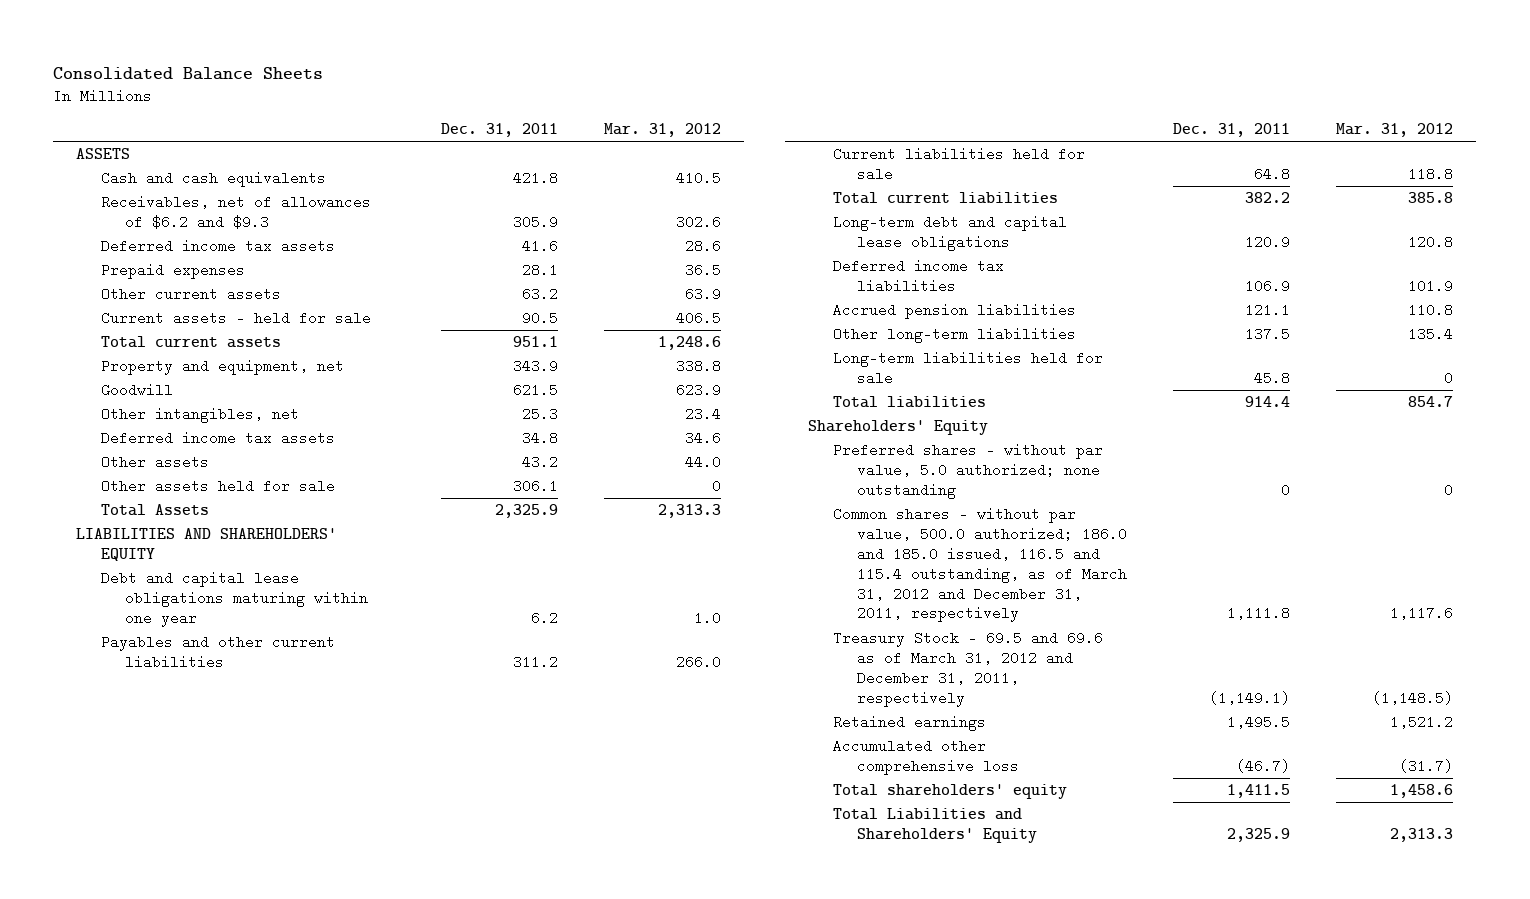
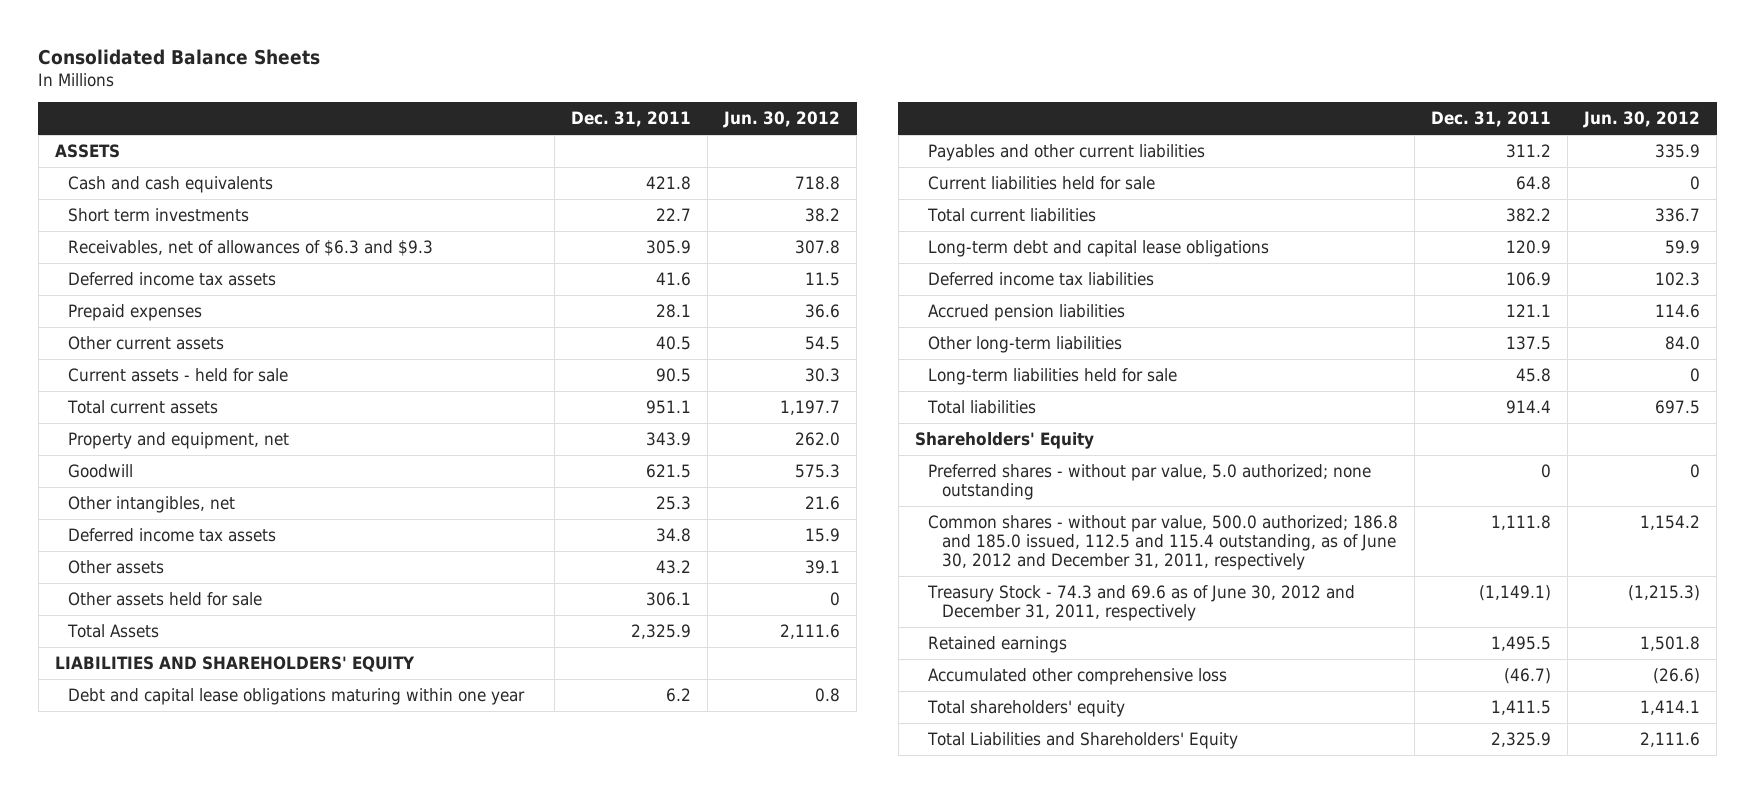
- | Dec. 31, 2011 | Mar. 31, 2012
+ | Dec. 31, 2011 | Jun. 30, 2012
- Receivables, net of allowances of $6.2 and $9.3 | 305.9 | 302.6
+ Short term investments | 22.7 | 38.2
+ Receivables, net of allowances of $6.3 and $9.3 | 305.9 | 307.8
- Other current assets | 63.2 | 63.9
+ Other current assets | 40.5 | 54.5
- Common shares - without par value, 500.0 authorized; 186.0 and 185.0 issued, 116.5 and 115.4 outstanding, as of March 31, 2012 and December 31, 2011, respectively | 1,111.8 | 1,117.6
- Treasury Stock - 69.5 and 69.6 as of March 31, 2012 and December 31, 2011, respectively | (1,149.1) | (1,148.5)
+ Common shares - without par value, 500.0 authorized; 186.8 and 185.0 issued, 112.5 and 115.4 outstanding, as of June 30, 2012 and December 31, 2011, respectively | 1,111.8 | 1,154.2
+ Treasury Stock - 74.3 and 69.6 as of June 30, 2012 and December 31, 2011, respectively | (1,149.1) | (1,215.3)

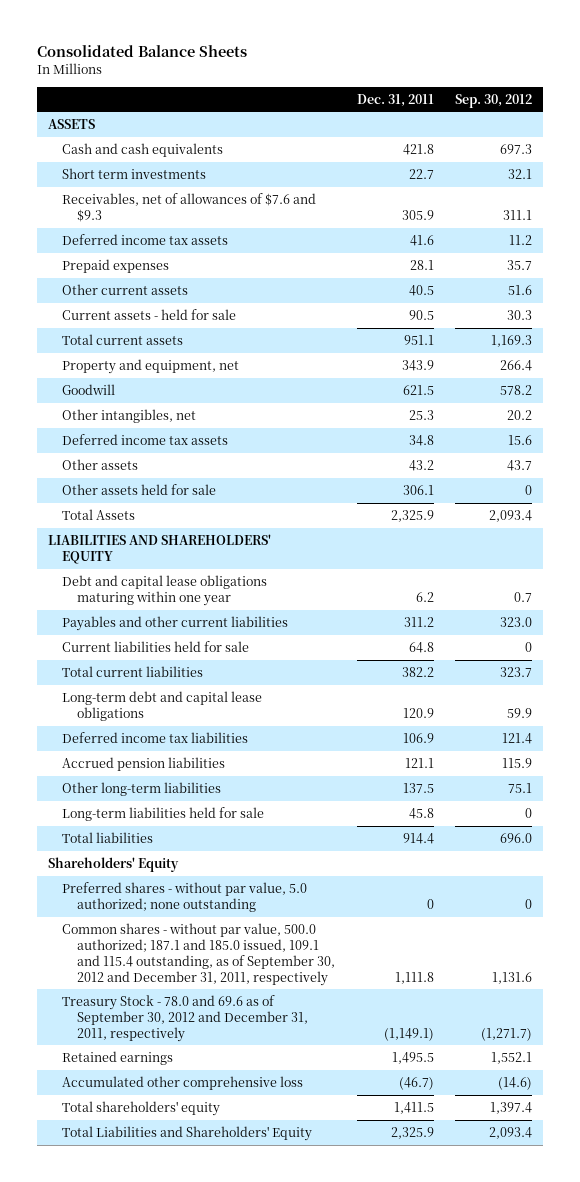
- | Dec. 31, 2011 | Jun. 30, 2012
+ | Dec. 31, 2011 | Sep. 30, 2012
- Receivables, net of allowances of $6.3 and $9.3 | 305.9 | 307.8
+ Receivables, net of allowances of $7.6 and $9.3 | 305.9 | 311.1
- Common shares - without par value, 500.0 authorized; 186.8 and 185.0 issued, 112.5 and 115.4 outstanding, as of June 30, 2012 and December 31, 2011, respectively | 1,111.8 | 1,154.2
- Treasury Stock - 74.3 and 69.6 as of June 30, 2012 and December 31, 2011, respectively | (1,149.1) | (1,215.3)
+ Common shares - without par value, 500.0 authorized; 187.1 and 185.0 issued, 109.1 and 115.4 outstanding, as of September 30, 2012 and December 31, 2011, respectively | 1,111.8 | 1,131.6
+ Treasury Stock - 78.0 and 69.6 as of September 30, 2012 and December 31, 2011, respectively | (1,149.1) | (1,271.7)

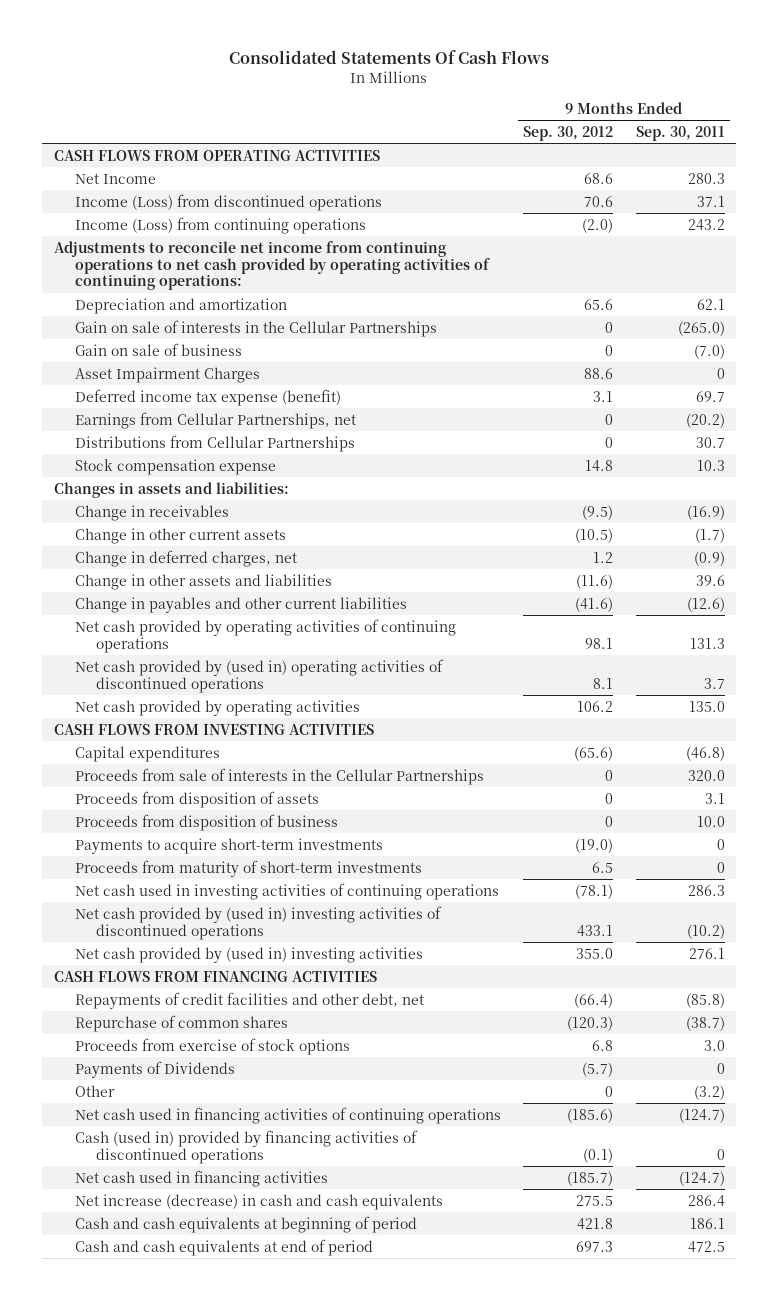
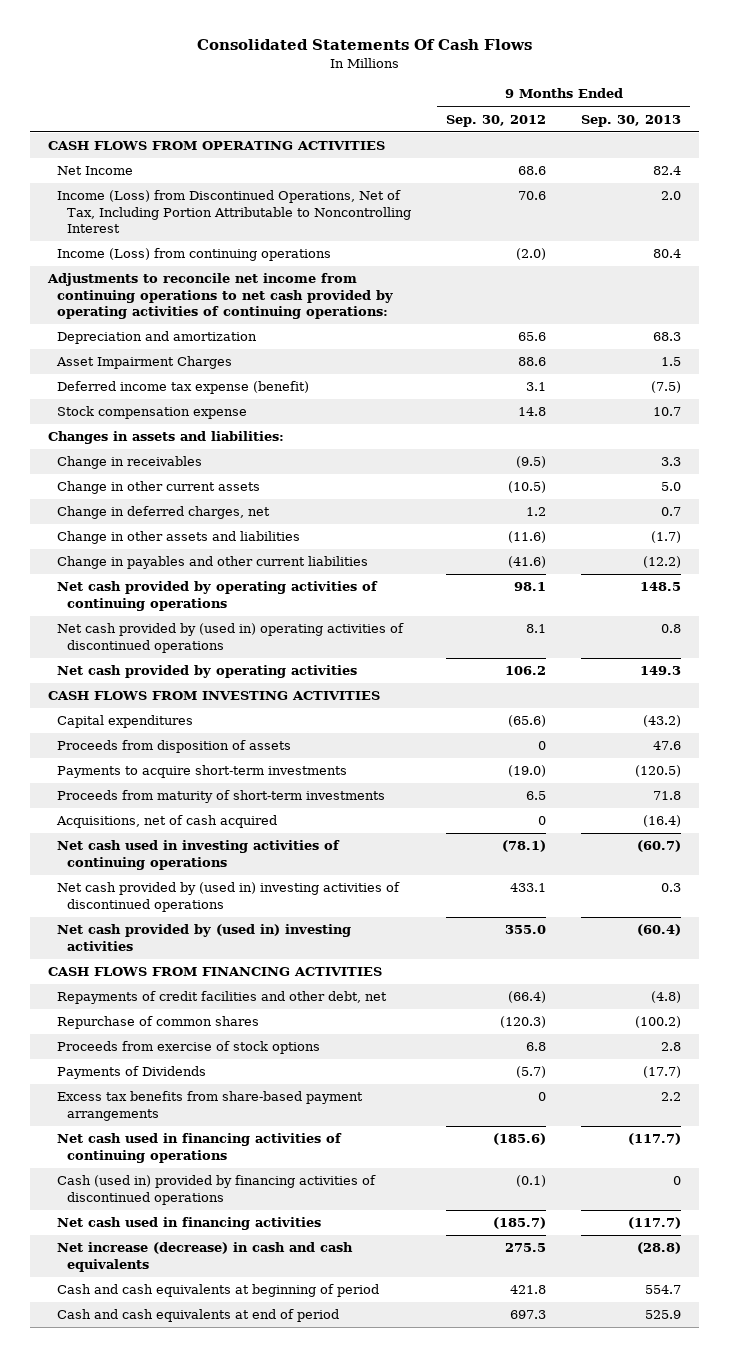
- | 9 Months Ended Sep. 30, 2012 | 9 Months Ended Sep. 30, 2011
+ | 9 Months Ended Sep. 30, 2012 | 9 Months Ended Sep. 30, 2013
- Income (Loss) from discontinued operations | 70.6 | 37.1
+ Income (Loss) from Discontinued Operations, Net of Tax, Including Portion Attributable to Noncontrolling Interest | 70.6 | 2.0
- Gain on sale of interests in the Cellular Partnerships | 0 | (265.0)
- Gain on sale of business | 0 | (7.0)
- Earnings from Cellular Partnerships, net | 0 | (20.2)
- Distributions from Cellular Partnerships | 0 | 30.7
- Proceeds from sale of interests in the Cellular Partnerships | 0 | 320.0
- Proceeds from disposition of business | 0 | 10.0
+ Acquisitions, net of cash acquired | 0 | (16.4)
- Other | 0 | (3.2)
+ Excess tax benefits from share-based payment arrangements | 0 | 2.2

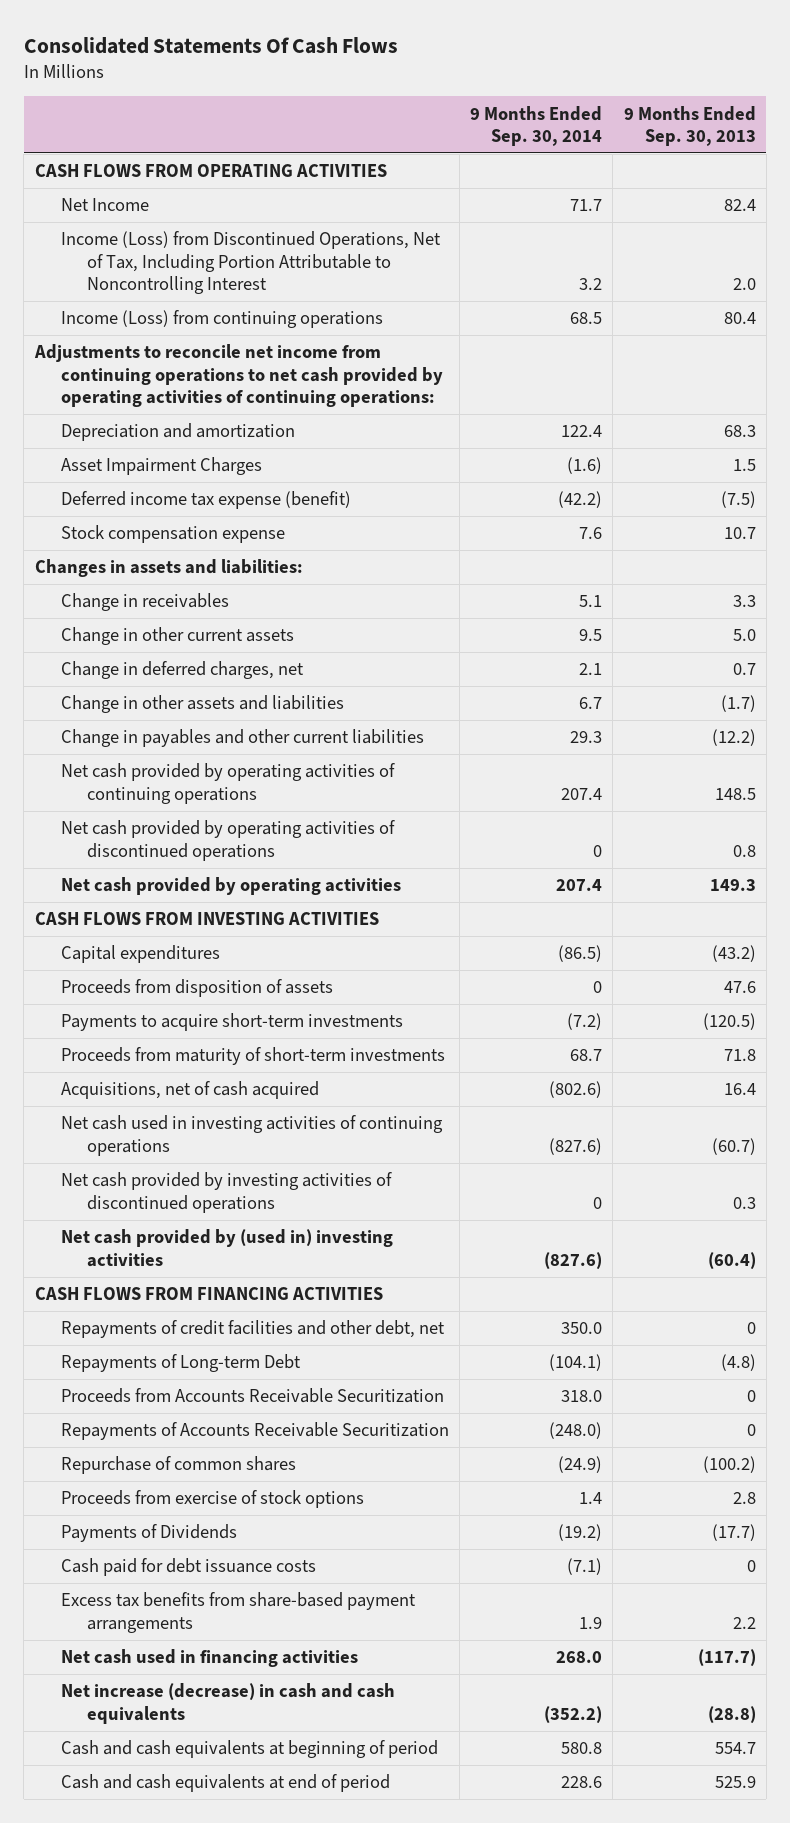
- | 9 Months Ended Sep. 30, 2012 | 9 Months Ended Sep. 30, 2013
+ | 9 Months Ended Sep. 30, 2014 | 9 Months Ended Sep. 30, 2013
- Net cash provided by (used in) operating activities of discontinued operations | 8.1 | 0.8
+ Net cash provided by operating activities of discontinued operations | 0 | 0.8
- Acquisitions, net of cash acquired | 0 | (16.4)
+ Acquisitions, net of cash acquired | (802.6) | 16.4
- Net cash provided by (used in) investing activities of discontinued operations | 433.1 | 0.3
+ Net cash provided by investing activities of discontinued operations | 0 | 0.3
- Repayments of credit facilities and other debt, net | (66.4) | (4.8)
+ Repayments of credit facilities and other debt, net | 350.0 | 0
+ Repayments of Long-term Debt | (104.1) | (4.8)
+ Proceeds from Accounts Receivable Securitization | 318.0 | 0
+ Repayments of Accounts Receivable Securitization | (248.0) | 0
+ Cash paid for debt issuance costs | (7.1) | 0
- Net cash used in financing activities of continuing operations | (185.6) | (117.7)
- Cash (used in) provided by financing activities of discontinued operations | (0.1) | 0

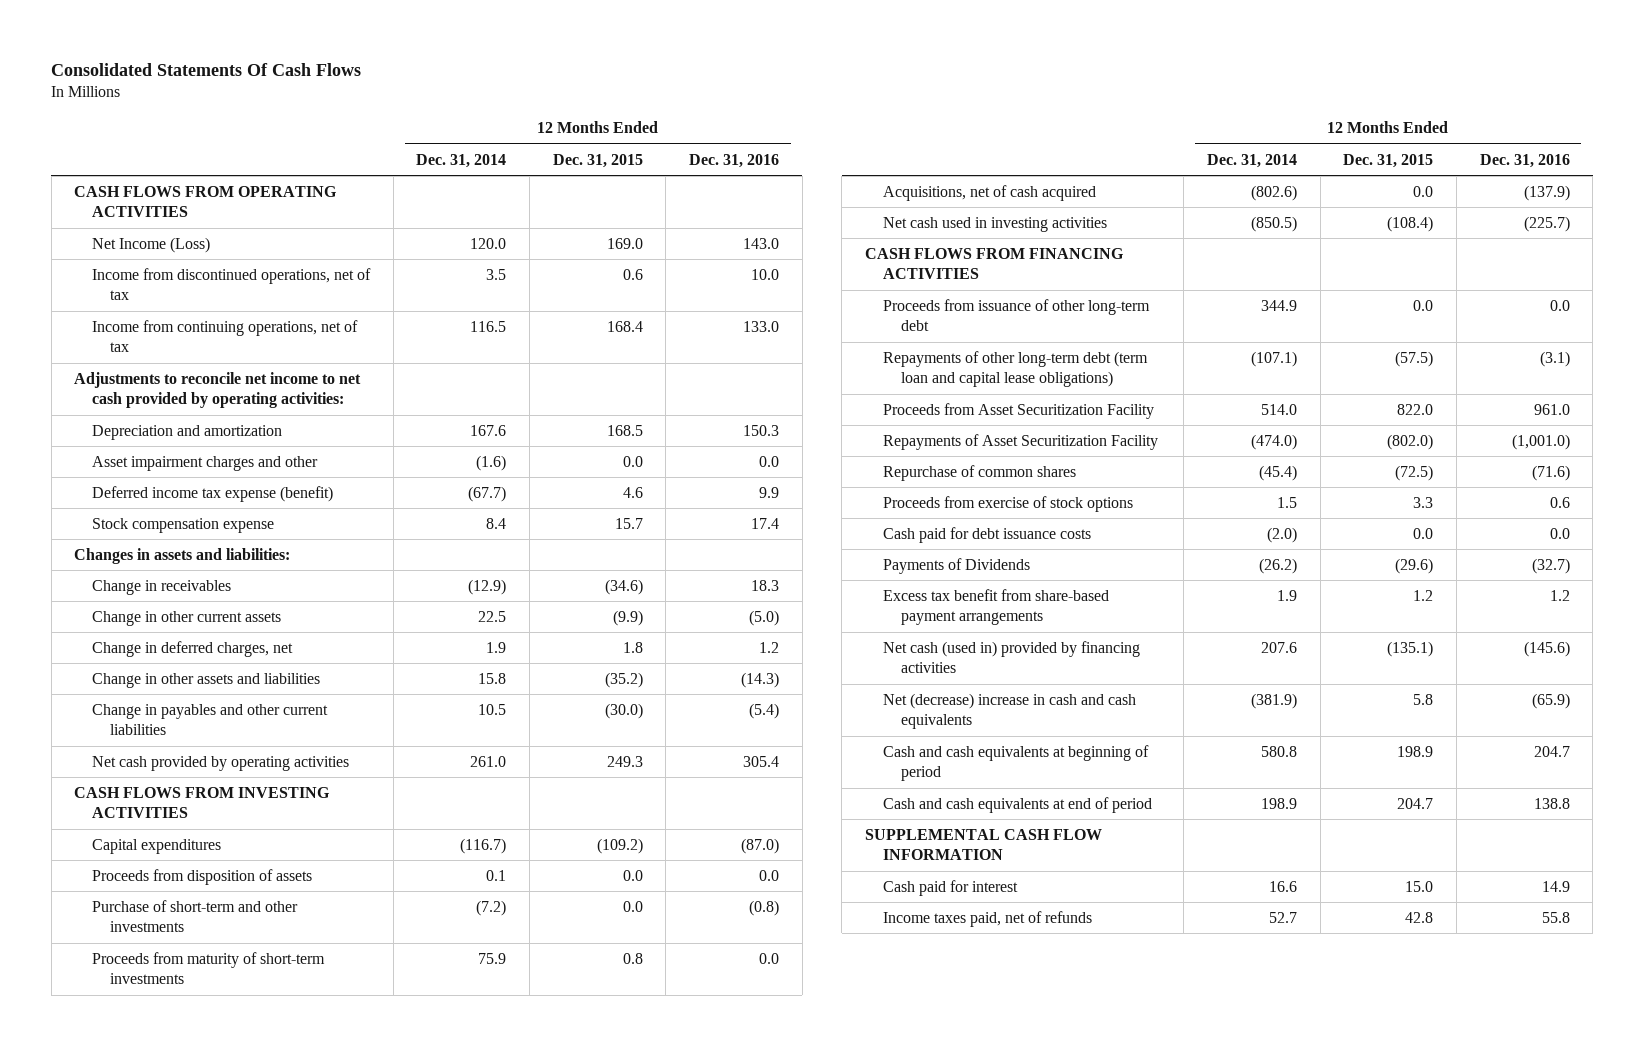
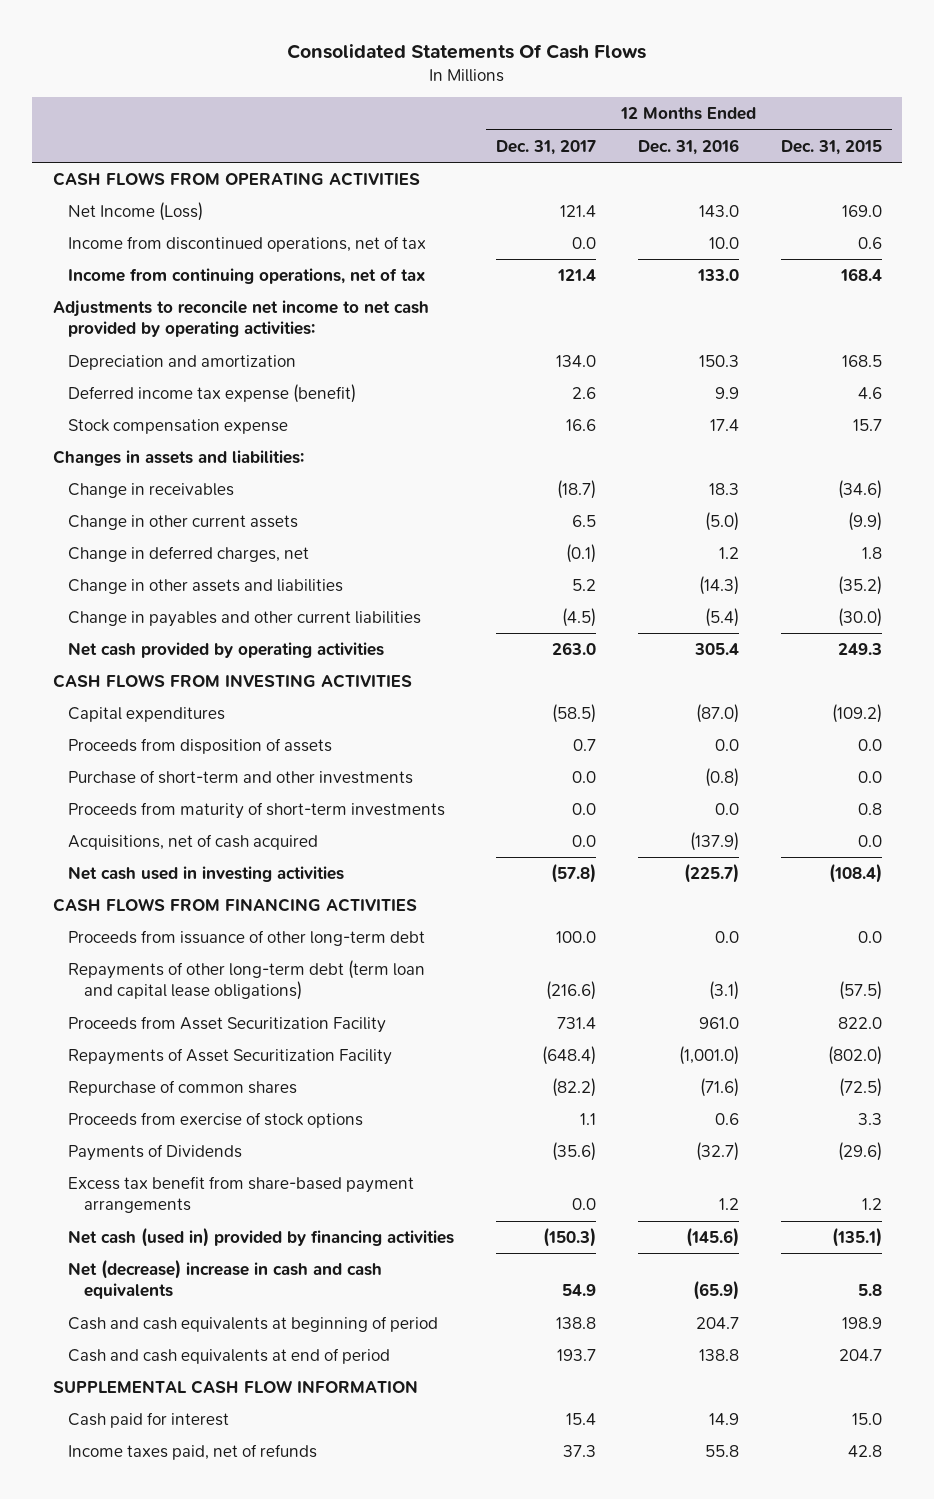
- | 12 Months Ended Dec. 31, 2014 | 12 Months Ended Dec. 31, 2015 | 12 Months Ended Dec. 31, 2016
+ | 12 Months Ended Dec. 31, 2017 | 12 Months Ended Dec. 31, 2016 | 12 Months Ended Dec. 31, 2015
- Asset impairment charges and other | (1.6) | 0.0 | 0.0
- Cash paid for debt issuance costs | (2.0) | 0.0 | 0.0

